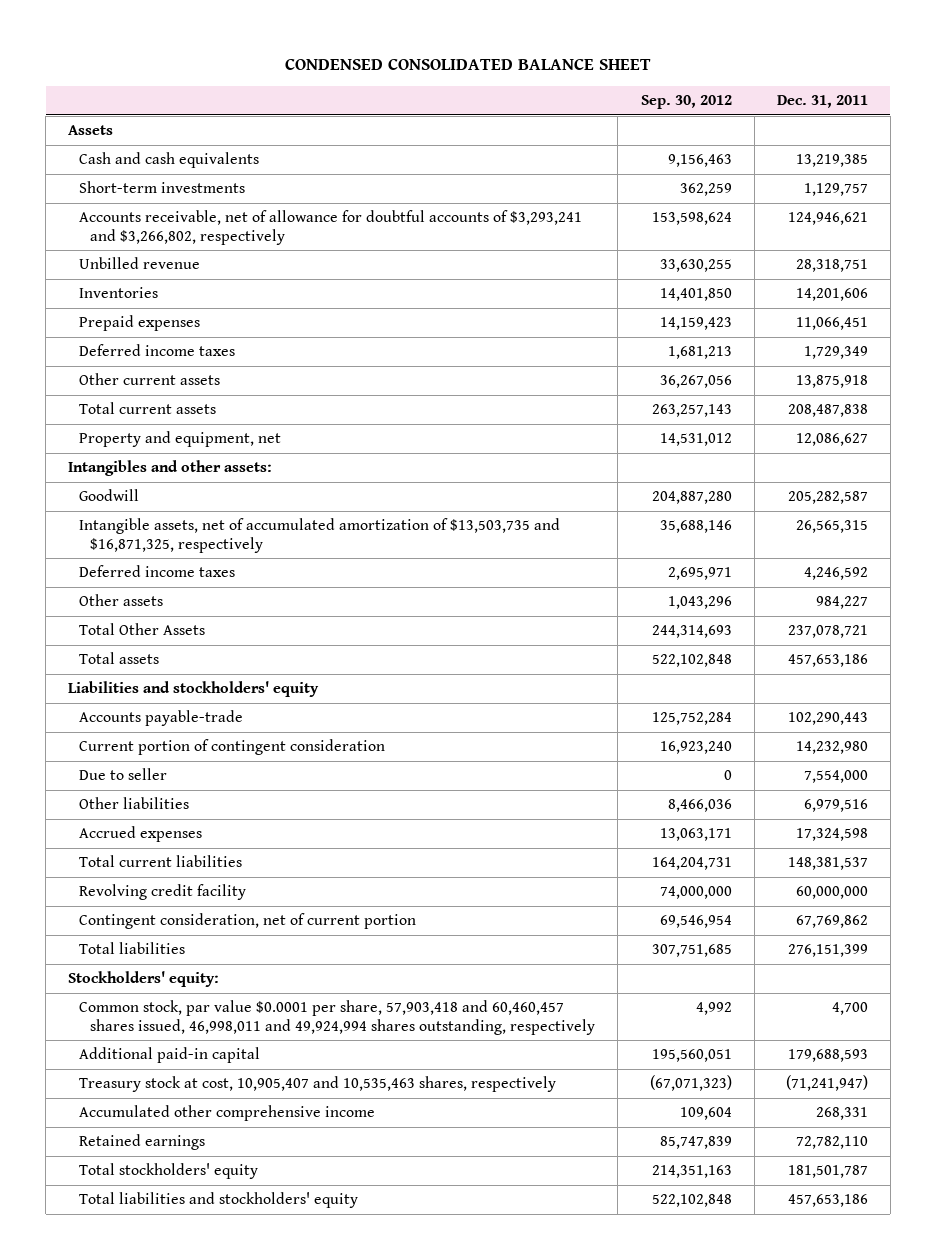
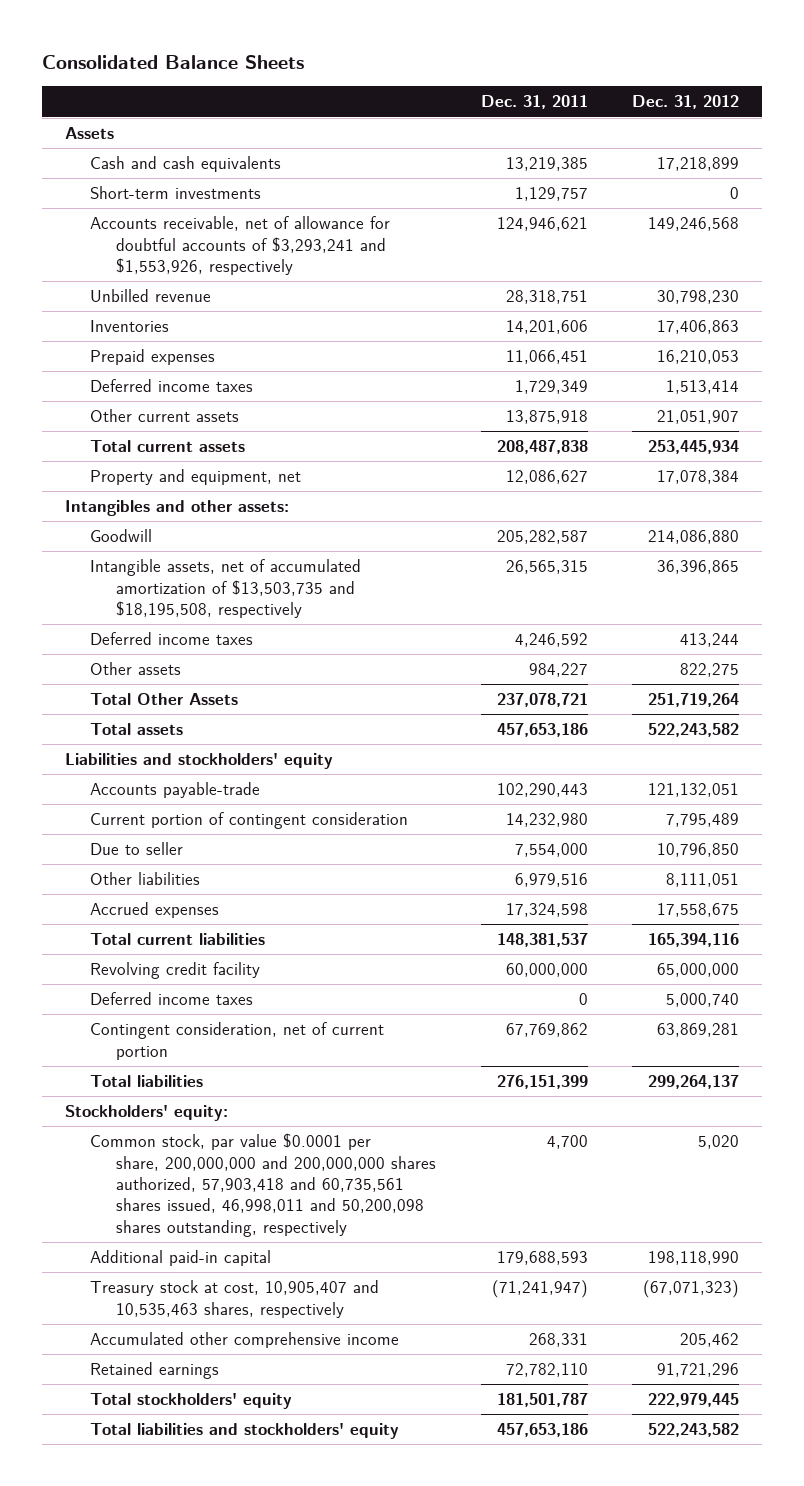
- CONDENSED CONSOLIDATED BALANCE SHEET
+ Consolidated Balance Sheets
- | Sep. 30, 2012 | Dec. 31, 2011
+ | Dec. 31, 2011 | Dec. 31, 2012
- Accounts receivable, net of allowance for doubtful accounts of $3,293,241 and $3,266,802, respectively | 153,598,624 | 124,946,621
+ Accounts receivable, net of allowance for doubtful accounts of $3,293,241 and $1,553,926, respectively | 124,946,621 | 149,246,568
- Intangible assets, net of accumulated amortization of $13,503,735 and $16,871,325, respectively | 35,688,146 | 26,565,315
+ Intangible assets, net of accumulated amortization of $13,503,735 and $18,195,508, respectively | 26,565,315 | 36,396,865
+ Deferred income taxes | 0 | 5,000,740
- Common stock, par value $0.0001 per share, 57,903,418 and 60,460,457 shares issued, 46,998,011 and 49,924,994 shares outstanding, respectively | 4,992 | 4,700
+ Common stock, par value $0.0001 per share, 200,000,000 and 200,000,000 shares authorized, 57,903,418 and 60,735,561 shares issued, 46,998,011 and 50,200,098 shares outstanding, respectively | 4,700 | 5,020

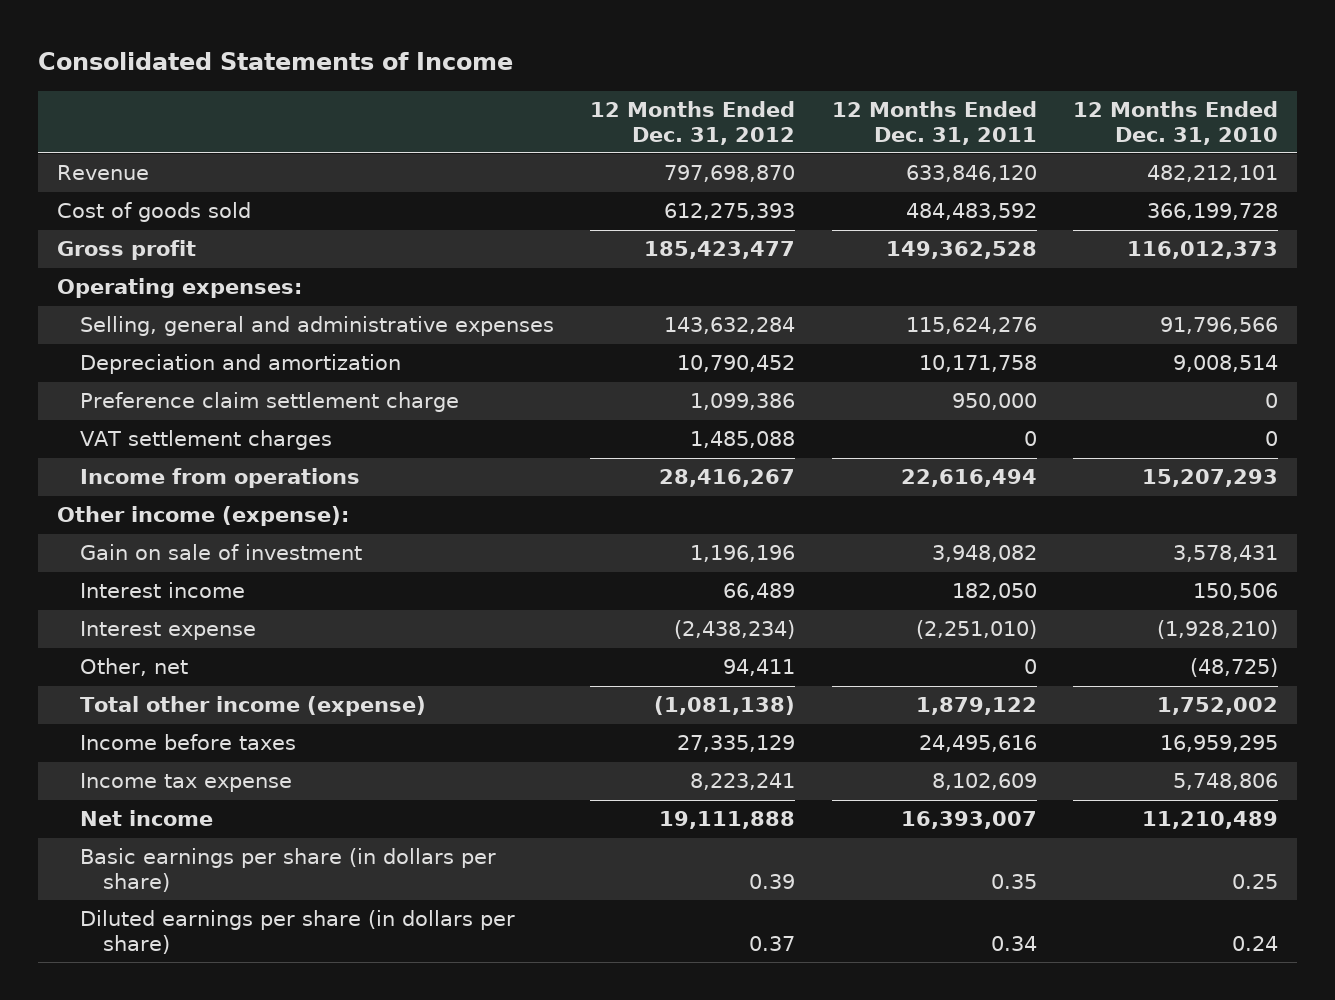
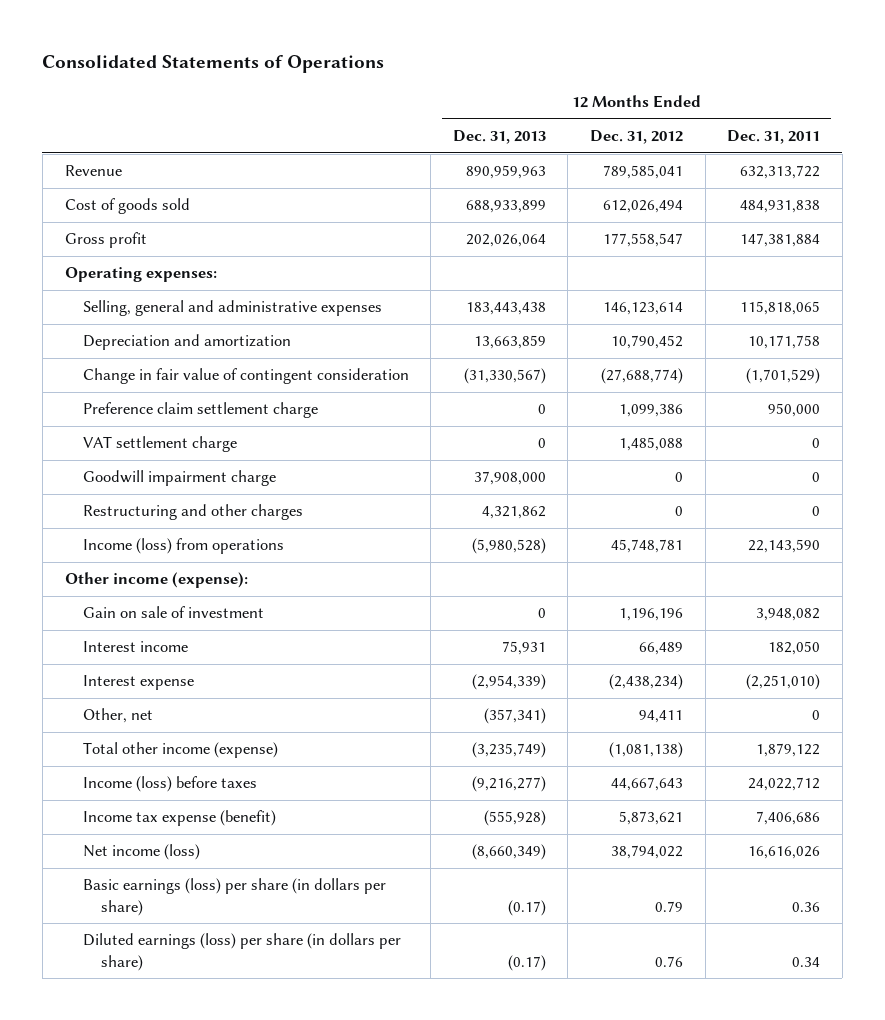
- Consolidated Statements of Income
+ Consolidated Statements of Operations
- | 12 Months Ended Dec. 31, 2012 | 12 Months Ended Dec. 31, 2011 | 12 Months Ended Dec. 31, 2010
+ | 12 Months Ended Dec. 31, 2013 | 12 Months Ended Dec. 31, 2012 | 12 Months Ended Dec. 31, 2011
- Revenue | 797,698,870 | 633,846,120 | 482,212,101
- Cost of goods sold | 612,275,393 | 484,483,592 | 366,199,728
- Gross profit | 185,423,477 | 149,362,528 | 116,012,373
+ Revenue | 890,959,963 | 789,585,041 | 632,313,722
+ Cost of goods sold | 688,933,899 | 612,026,494 | 484,931,838
+ Gross profit | 202,026,064 | 177,558,547 | 147,381,884
- Selling, general and administrative expenses | 143,632,284 | 115,624,276 | 91,796,566
+ Selling, general and administrative expenses | 183,443,438 | 146,123,614 | 115,818,065
+ Change in fair value of contingent consideration | (31,330,567) | (27,688,774) | (1,701,529)
- VAT settlement charges | 1,485,088 | 0 | 0
- Income from operations | 28,416,267 | 22,616,494 | 15,207,293
+ VAT settlement charge | 0 | 1,485,088 | 0
+ Goodwill impairment charge | 37,908,000 | 0 | 0
+ Restructuring and other charges | 4,321,862 | 0 | 0
+ Income (loss) from operations | (5,980,528) | 45,748,781 | 22,143,590
- Income before taxes | 27,335,129 | 24,495,616 | 16,959,295
- Income tax expense | 8,223,241 | 8,102,609 | 5,748,806
- Net income | 19,111,888 | 16,393,007 | 11,210,489
- Basic earnings per share (in dollars per share) | 0.39 | 0.35 | 0.25
- Diluted earnings per share (in dollars per share) | 0.37 | 0.34 | 0.24
+ Income (loss) before taxes | (9,216,277) | 44,667,643 | 24,022,712
+ Income tax expense (benefit) | (555,928) | 5,873,621 | 7,406,686
+ Net income (loss) | (8,660,349) | 38,794,022 | 16,616,026
+ Basic earnings (loss) per share (in dollars per share) | (0.17) | 0.79 | 0.36
+ Diluted earnings (loss) per share (in dollars per share) | (0.17) | 0.76 | 0.34

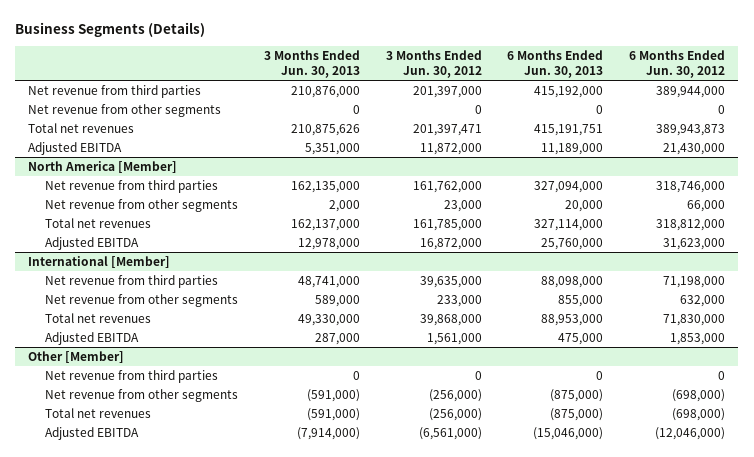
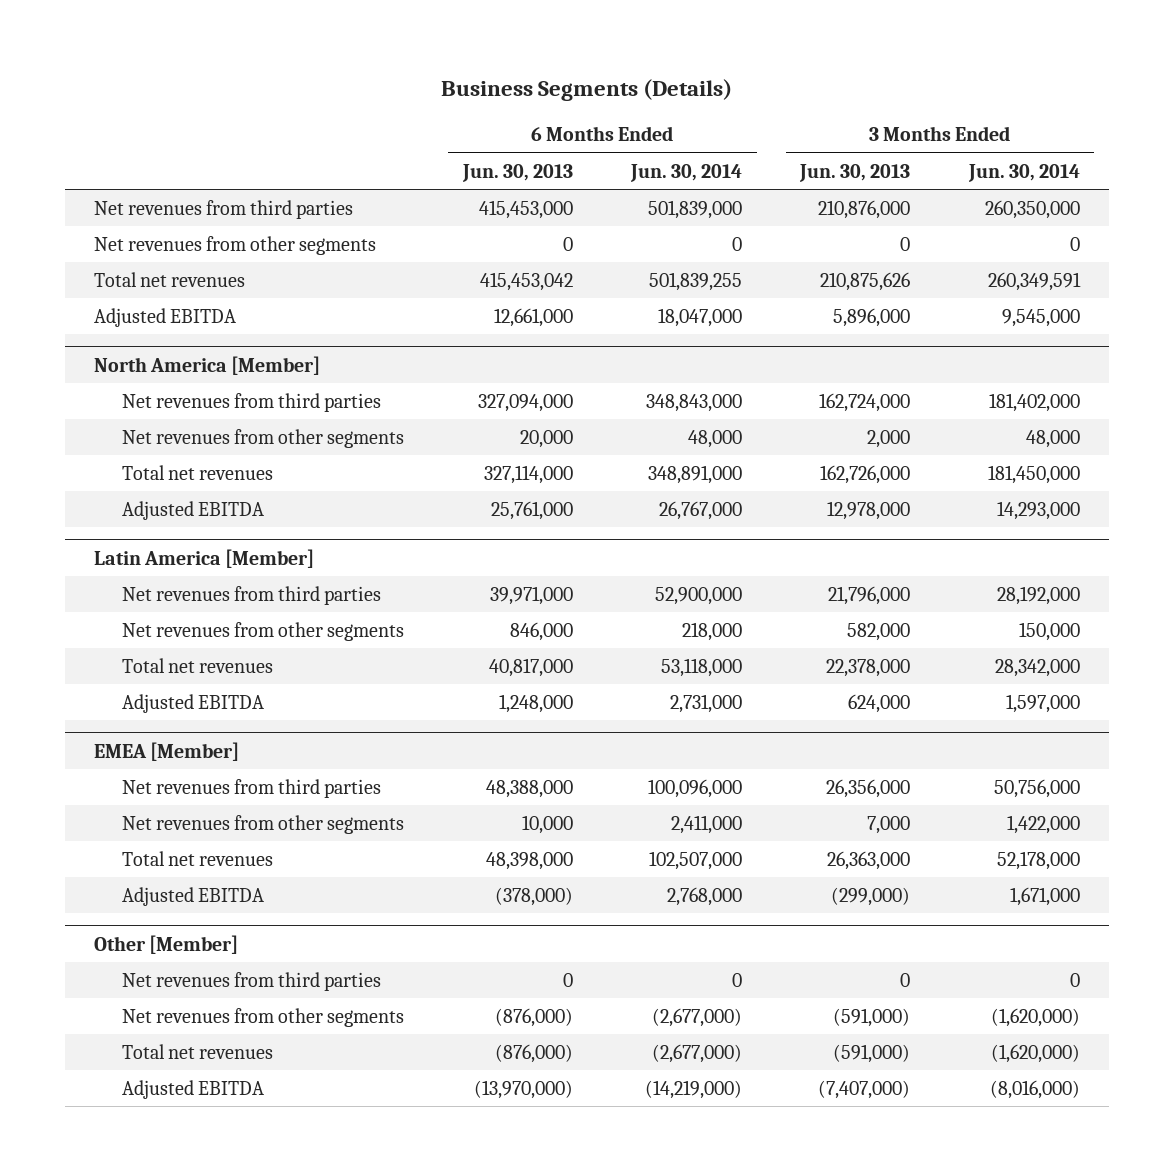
- | 3 Months Ended Jun. 30, 2013 | 3 Months Ended Jun. 30, 2012 | 6 Months Ended Jun. 30, 2013 | 6 Months Ended Jun. 30, 2012
+ | 6 Months Ended Jun. 30, 2013 | 6 Months Ended Jun. 30, 2014 | 3 Months Ended Jun. 30, 2013 | 3 Months Ended Jun. 30, 2014
- Net revenue from third parties | 210,876,000 | 201,397,000 | 415,192,000 | 389,944,000
- Net revenue from other segments | 0 | 0 | 0 | 0
- Total net revenues | 210,875,626 | 201,397,471 | 415,191,751 | 389,943,873
- Adjusted EBITDA | 5,351,000 | 11,872,000 | 11,189,000 | 21,430,000
+ Net revenues from third parties | 415,453,000 | 501,839,000 | 210,876,000 | 260,350,000
+ Net revenues from other segments | 0 | 0 | 0 | 0
+ Total net revenues | 415,453,042 | 501,839,255 | 210,875,626 | 260,349,591
+ Adjusted EBITDA | 12,661,000 | 18,047,000 | 5,896,000 | 9,545,000
@ North America [Member]
- Net revenue from third parties | 162,135,000 | 161,762,000 | 327,094,000 | 318,746,000
- Net revenue from other segments | 2,000 | 23,000 | 20,000 | 66,000
- Total net revenues | 162,137,000 | 161,785,000 | 327,114,000 | 318,812,000
- Adjusted EBITDA | 12,978,000 | 16,872,000 | 25,760,000 | 31,623,000
- International [Member]
- Net revenue from third parties | 48,741,000 | 39,635,000 | 88,098,000 | 71,198,000
- Net revenue from other segments | 589,000 | 233,000 | 855,000 | 632,000
- Total net revenues | 49,330,000 | 39,868,000 | 88,953,000 | 71,830,000
- Adjusted EBITDA | 287,000 | 1,561,000 | 475,000 | 1,853,000
@ North America [Member]
+ Net revenues from third parties | 327,094,000 | 348,843,000 | 162,724,000 | 181,402,000
+ Net revenues from other segments | 20,000 | 48,000 | 2,000 | 48,000
+ Total net revenues | 327,114,000 | 348,891,000 | 162,726,000 | 181,450,000
+ Adjusted EBITDA | 25,761,000 | 26,767,000 | 12,978,000 | 14,293,000
+ Latin America [Member]
+ Net revenues from third parties | 39,971,000 | 52,900,000 | 21,796,000 | 28,192,000
+ Net revenues from other segments | 846,000 | 218,000 | 582,000 | 150,000
+ Total net revenues | 40,817,000 | 53,118,000 | 22,378,000 | 28,342,000
+ Adjusted EBITDA | 1,248,000 | 2,731,000 | 624,000 | 1,597,000
+ EMEA [Member]
+ Net revenues from third parties | 48,388,000 | 100,096,000 | 26,356,000 | 50,756,000
+ Net revenues from other segments | 10,000 | 2,411,000 | 7,000 | 1,422,000
+ Total net revenues | 48,398,000 | 102,507,000 | 26,363,000 | 52,178,000
+ Adjusted EBITDA | (378,000) | 2,768,000 | (299,000) | 1,671,000
@ Other [Member]
- Net revenue from third parties | 0 | 0 | 0 | 0
- Net revenue from other segments | (591,000) | (256,000) | (875,000) | (698,000)
- Total net revenues | (591,000) | (256,000) | (875,000) | (698,000)
- Adjusted EBITDA | (7,914,000) | (6,561,000) | (15,046,000) | (12,046,000)
+ Net revenues from third parties | 0 | 0 | 0 | 0
+ Net revenues from other segments | (876,000) | (2,677,000) | (591,000) | (1,620,000)
+ Total net revenues | (876,000) | (2,677,000) | (591,000) | (1,620,000)
+ Adjusted EBITDA | (13,970,000) | (14,219,000) | (7,407,000) | (8,016,000)

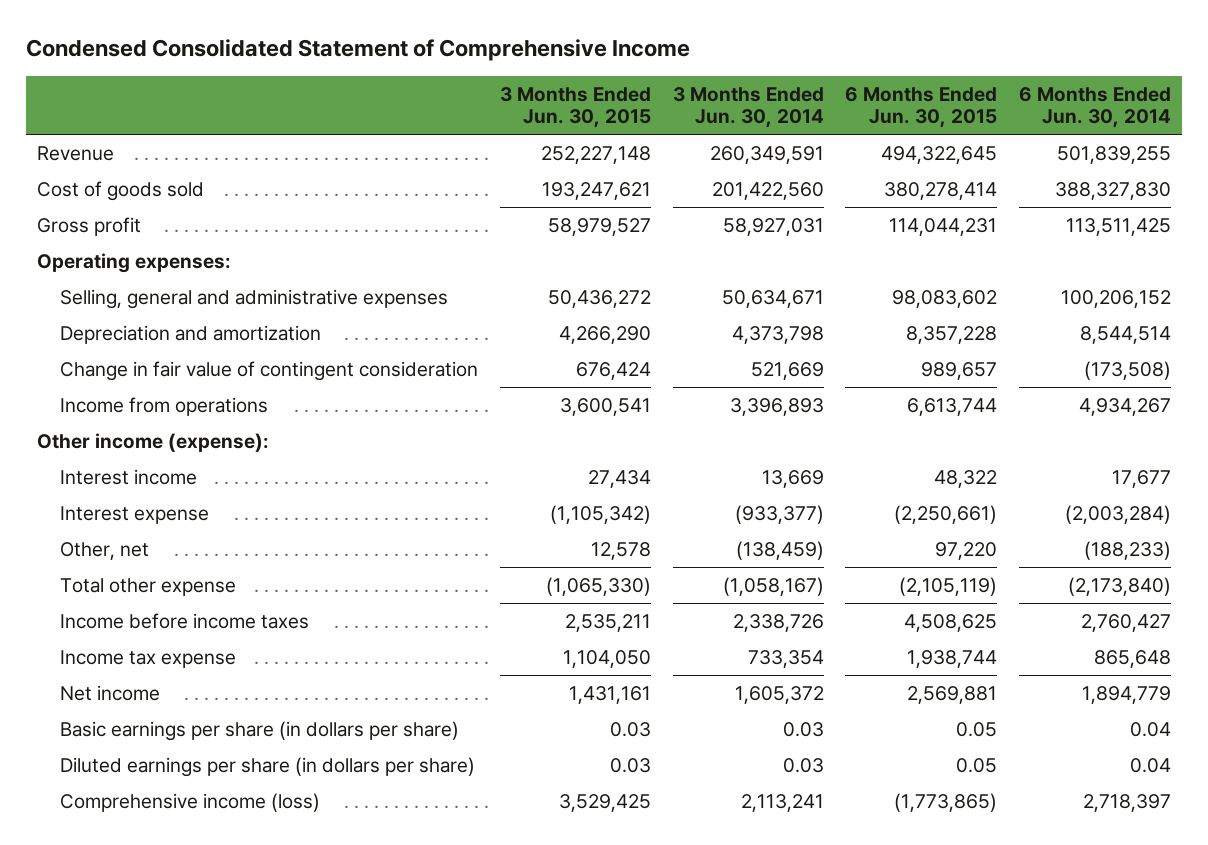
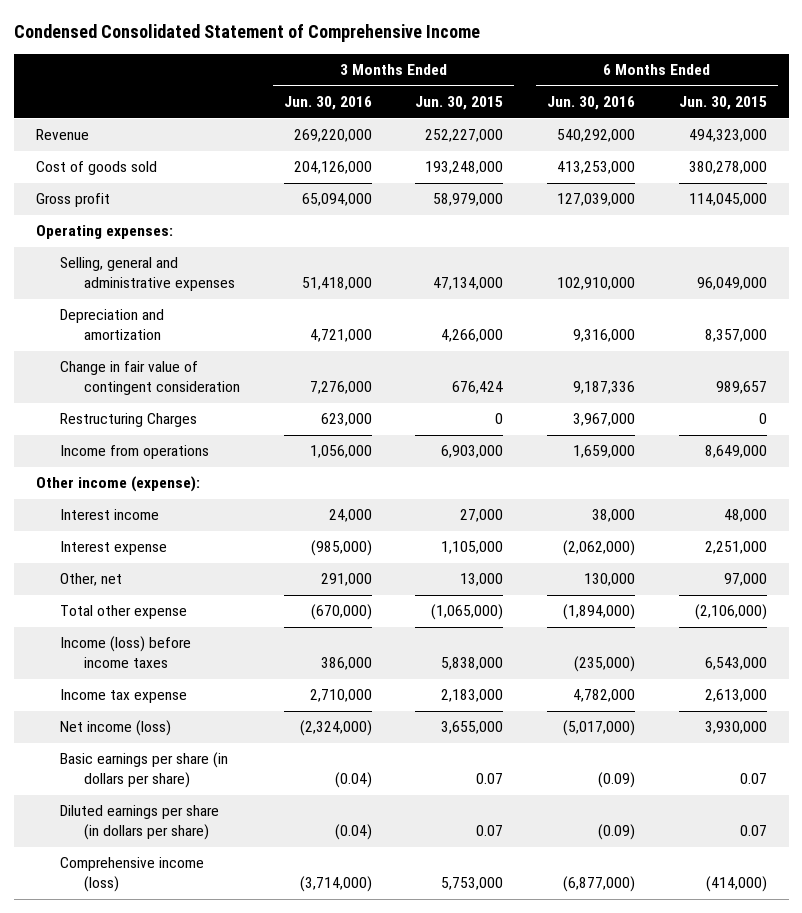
- | 3 Months Ended Jun. 30, 2015 | 3 Months Ended Jun. 30, 2014 | 6 Months Ended Jun. 30, 2015 | 6 Months Ended Jun. 30, 2014
+ | 3 Months Ended Jun. 30, 2016 | 3 Months Ended Jun. 30, 2015 | 6 Months Ended Jun. 30, 2016 | 6 Months Ended Jun. 30, 2015
- Revenue | 252,227,148 | 260,349,591 | 494,322,645 | 501,839,255
- Cost of goods sold | 193,247,621 | 201,422,560 | 380,278,414 | 388,327,830
- Gross profit | 58,979,527 | 58,927,031 | 114,044,231 | 113,511,425
+ Revenue | 269,220,000 | 252,227,000 | 540,292,000 | 494,323,000
+ Cost of goods sold | 204,126,000 | 193,248,000 | 413,253,000 | 380,278,000
+ Gross profit | 65,094,000 | 58,979,000 | 127,039,000 | 114,045,000
- Selling, general and administrative expenses | 50,436,272 | 50,634,671 | 98,083,602 | 100,206,152
- Depreciation and amortization | 4,266,290 | 4,373,798 | 8,357,228 | 8,544,514
+ Selling, general and administrative expenses | 51,418,000 | 47,134,000 | 102,910,000 | 96,049,000
+ Depreciation and amortization | 4,721,000 | 4,266,000 | 9,316,000 | 8,357,000
- Income from operations | 3,600,541 | 3,396,893 | 6,613,744 | 4,934,267
+ Restructuring Charges | 623,000 | 0 | 3,967,000 | 0
+ Income from operations | 1,056,000 | 6,903,000 | 1,659,000 | 8,649,000
- Interest income | 27,434 | 13,669 | 48,322 | 17,677
- Interest expense | (1,105,342) | (933,377) | (2,250,661) | (2,003,284)
- Other, net | 12,578 | (138,459) | 97,220 | (188,233)
- Total other expense | (1,065,330) | (1,058,167) | (2,105,119) | (2,173,840)
- Income before income taxes | 2,535,211 | 2,338,726 | 4,508,625 | 2,760,427
- Income tax expense | 1,104,050 | 733,354 | 1,938,744 | 865,648
- Net income | 1,431,161 | 1,605,372 | 2,569,881 | 1,894,779
- Basic earnings per share (in dollars per share) | 0.03 | 0.03 | 0.05 | 0.04
- Diluted earnings per share (in dollars per share) | 0.03 | 0.03 | 0.05 | 0.04
- Comprehensive income (loss) | 3,529,425 | 2,113,241 | (1,773,865) | 2,718,397
+ Interest income | 24,000 | 27,000 | 38,000 | 48,000
+ Interest expense | (985,000) | 1,105,000 | (2,062,000) | 2,251,000
+ Other, net | 291,000 | 13,000 | 130,000 | 97,000
+ Total other expense | (670,000) | (1,065,000) | (1,894,000) | (2,106,000)
+ Income (loss) before income taxes | 386,000 | 5,838,000 | (235,000) | 6,543,000
+ Income tax expense | 2,710,000 | 2,183,000 | 4,782,000 | 2,613,000
+ Net income (loss) | (2,324,000) | 3,655,000 | (5,017,000) | 3,930,000
+ Basic earnings per share (in dollars per share) | (0.04) | 0.07 | (0.09) | 0.07
+ Diluted earnings per share (in dollars per share) | (0.04) | 0.07 | (0.09) | 0.07
+ Comprehensive income (loss) | (3,714,000) | 5,753,000 | (6,877,000) | (414,000)

